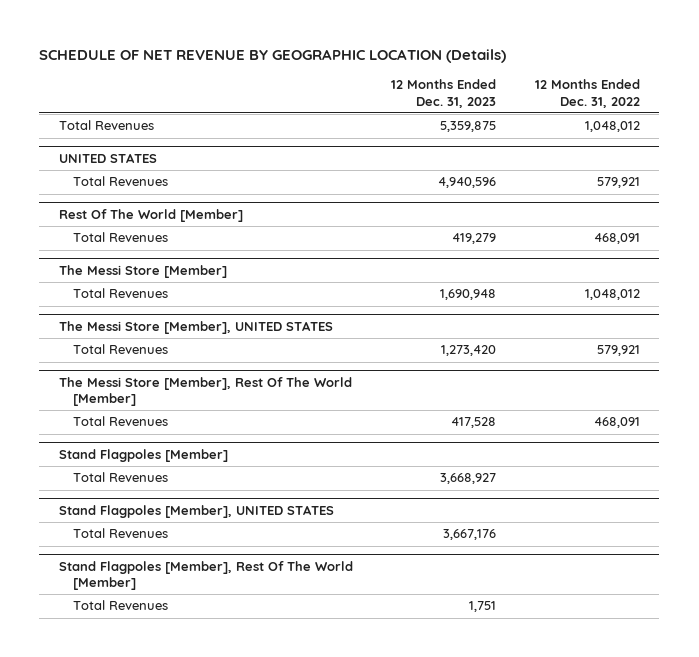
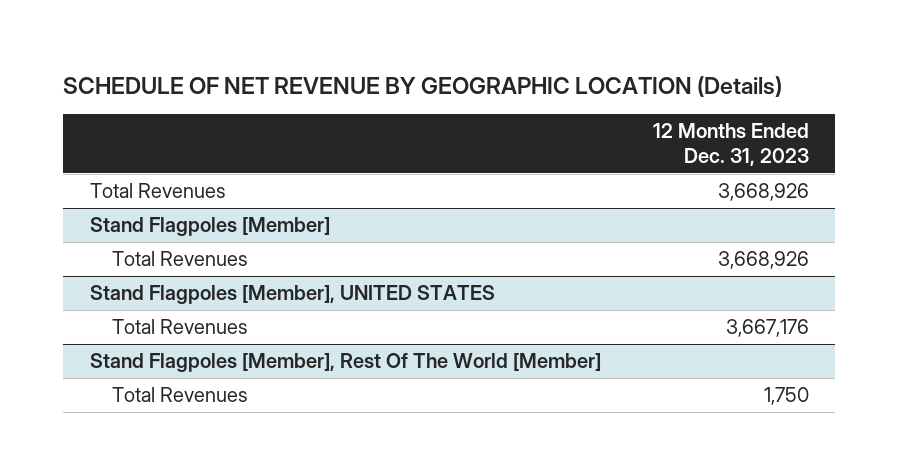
- | 12 Months Ended Dec. 31, 2023 | 12 Months Ended Dec. 31, 2022
+ | 12 Months Ended Dec. 31, 2023
- Total Revenues | 5,359,875 | 1,048,012
- UNITED STATES
- Total Revenues | 4,940,596 | 579,921
- Rest Of The World [Member]
- Total Revenues | 419,279 | 468,091
- The Messi Store [Member]
- Total Revenues | 1,690,948 | 1,048,012
- The Messi Store [Member], UNITED STATES
- Total Revenues | 1,273,420 | 579,921
- The Messi Store [Member], Rest Of The World [Member]
- Total Revenues | 417,528 | 468,091
+ Total Revenues | 3,668,926
@ Stand Flagpoles [Member]
- Total Revenues | 3,668,927 |
+ Total Revenues | 3,668,926
@ Stand Flagpoles [Member], Rest Of The World [Member]
- Total Revenues | 1,751 |
+ Total Revenues | 1,750

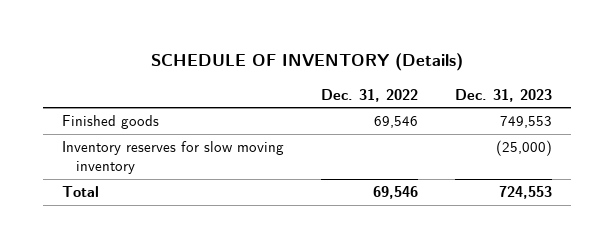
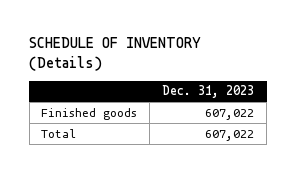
- | Dec. 31, 2022 | Dec. 31, 2023
+ | Dec. 31, 2023
- Finished goods | 69,546 | 749,553
- Inventory reserves for slow moving inventory | | (25,000)
- Total | 69,546 | 724,553
+ Finished goods | 607,022
+ Total | 607,022

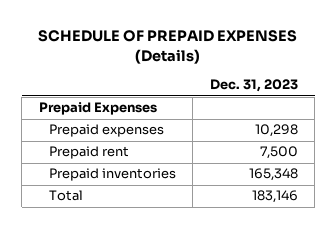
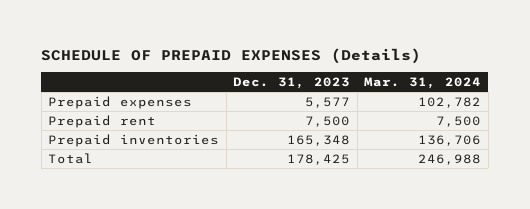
- | Dec. 31, 2023
+ | Dec. 31, 2023 | Mar. 31, 2024
- Prepaid Expenses
- Prepaid expenses | 10,298
+ Prepaid expenses | 5,577 | 102,782
- Total | 183,146
+ Total | 178,425 | 246,988

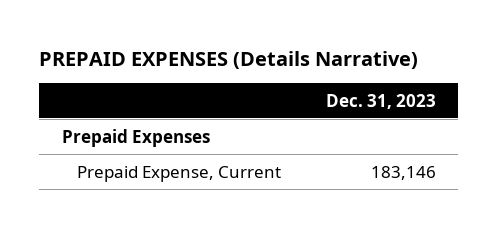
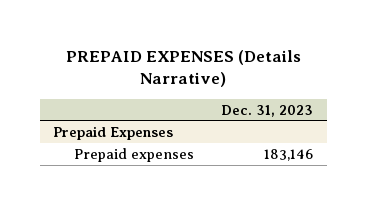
- Prepaid Expense, Current | 183,146
+ Prepaid expenses | 183,146

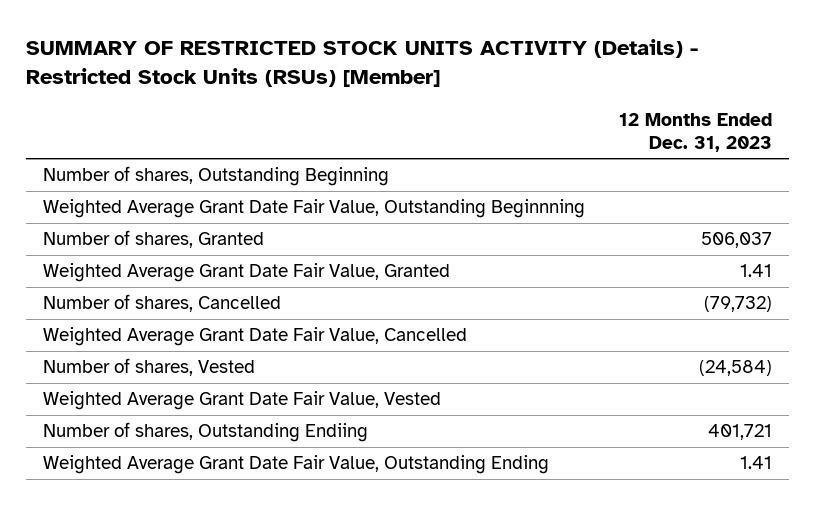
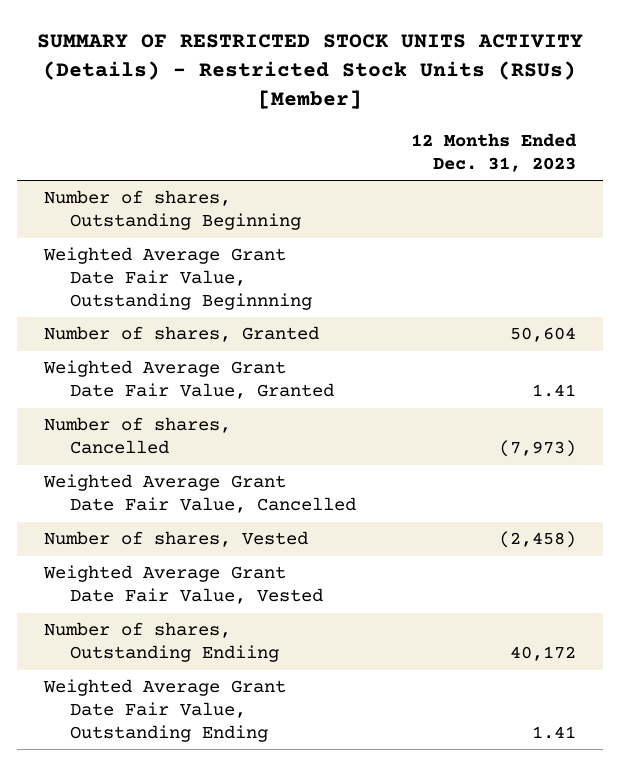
- Number of shares, Granted | 506,037
+ Number of shares, Granted | 50,604
- Number of shares, Cancelled | (79,732)
+ Number of shares, Cancelled | (7,973)
- Number of shares, Vested | (24,584)
+ Number of shares, Vested | (2,458)
- Number of shares, Outstanding Endiing | 401,721
+ Number of shares, Outstanding Endiing | 40,172

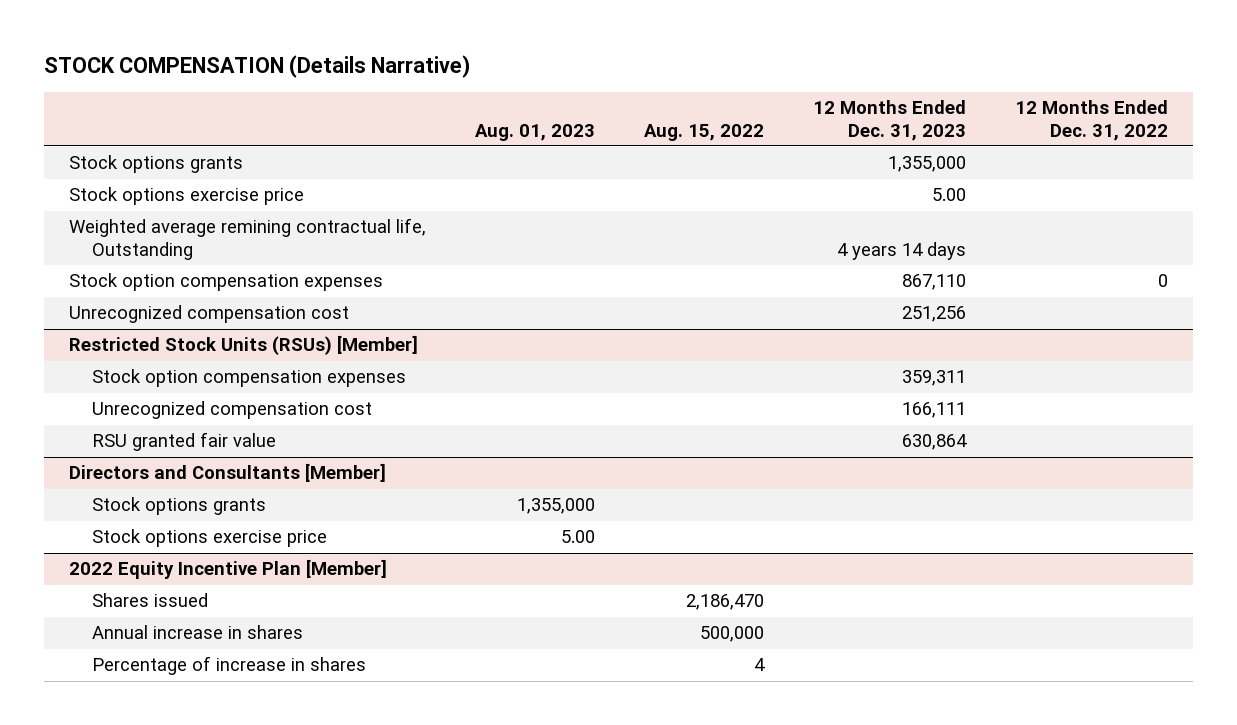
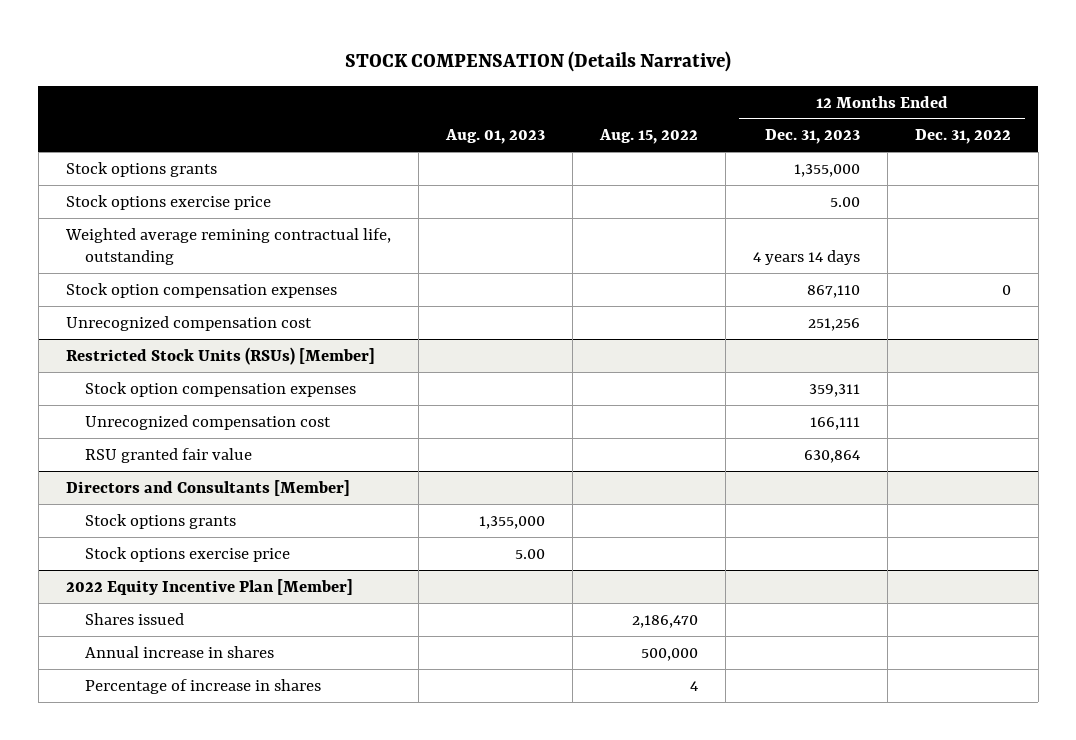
- Weighted average remining contractual life, Outstanding | | | 4 years 14 days |
+ Weighted average remining contractual life, outstanding | | | 4 years 14 days |

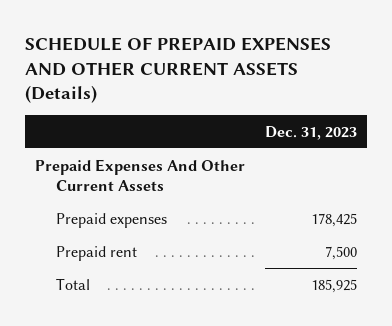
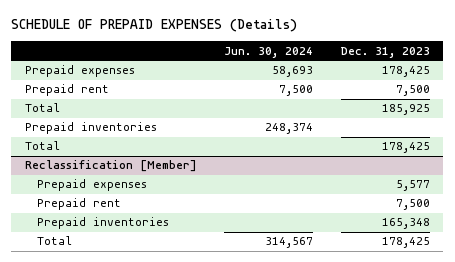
- SCHEDULE OF PREPAID EXPENSES AND OTHER CURRENT ASSETS (Details)
+ SCHEDULE OF PREPAID EXPENSES (Details)
- | Dec. 31, 2023
+ | Jun. 30, 2024 | Dec. 31, 2023
- Prepaid Expenses And Other Current Assets
+ Prepaid inventories | 248,374 |
+ Total | | 178,425
+ Reclassification [Member]
+ Prepaid expenses | | 5,577
+ Prepaid rent | | 7,500
+ Prepaid inventories | | 165,348
+ Total | 314,567 | 178,425

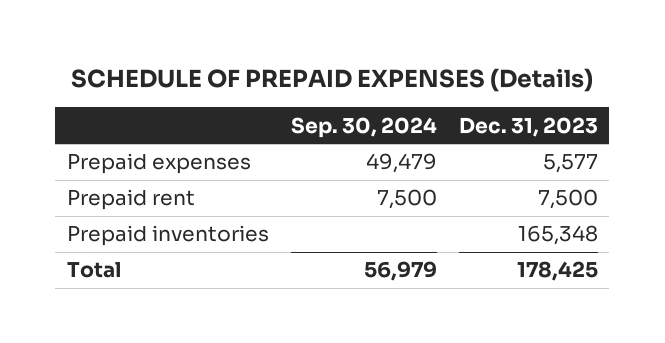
- | Jun. 30, 2024 | Dec. 31, 2023
+ | Sep. 30, 2024 | Dec. 31, 2023
- Prepaid expenses | 58,693 | 178,425
- Prepaid rent | 7,500 | 7,500
- Total | | 185,925
- Prepaid inventories | 248,374 |
- Total | | 178,425
- Reclassification [Member]

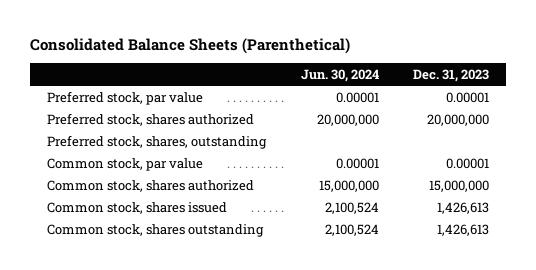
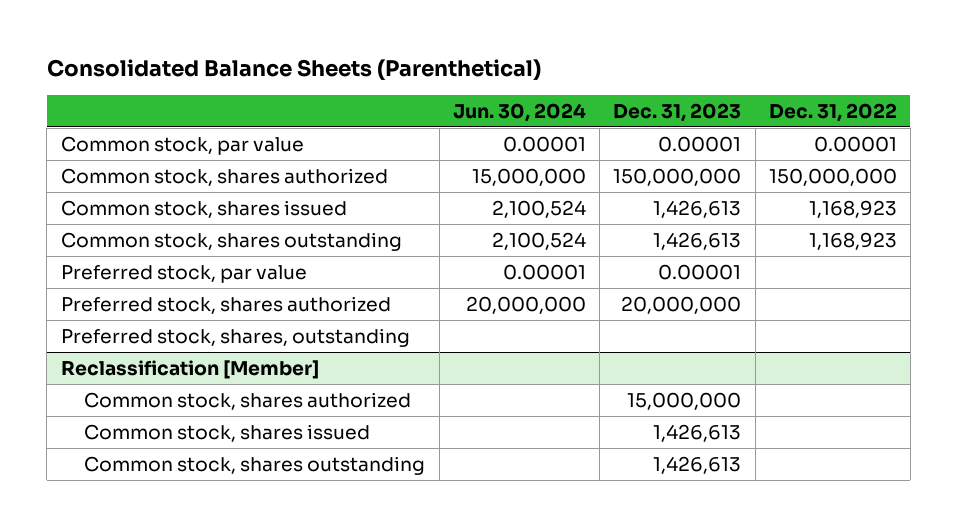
- | Jun. 30, 2024 | Dec. 31, 2023
+ | Jun. 30, 2024 | Dec. 31, 2023 | Dec. 31, 2022
- Common stock, shares authorized | 15,000,000 | 15,000,000
+ Common stock, shares authorized | 15,000,000 | 150,000,000 | 150,000,000
moved down: Preferred stock, par value | 0.00001 | 0.00001 |
moved down: Preferred stock, shares authorized | 20,000,000 | 20,000,000 |
moved down: Preferred stock, shares, outstanding
+ Reclassification [Member]
+ Common stock, shares authorized | | 15,000,000 |
+ Common stock, shares issued | | 1,426,613 |
+ Common stock, shares outstanding | | 1,426,613 |

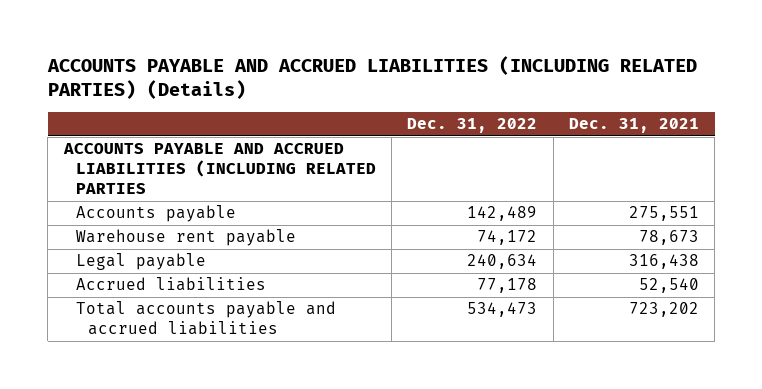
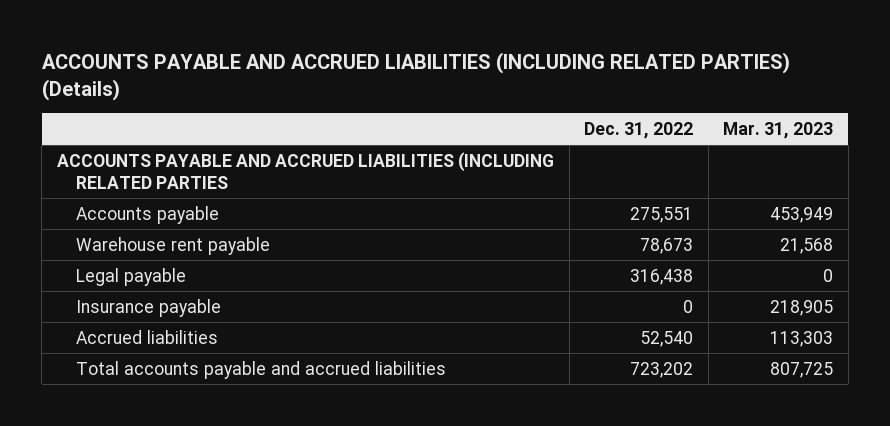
- | Dec. 31, 2022 | Dec. 31, 2021
+ | Dec. 31, 2022 | Mar. 31, 2023
- Accounts payable | 142,489 | 275,551
- Warehouse rent payable | 74,172 | 78,673
- Legal payable | 240,634 | 316,438
- Accrued liabilities | 77,178 | 52,540
- Total accounts payable and accrued liabilities | 534,473 | 723,202
+ Accounts payable | 275,551 | 453,949
+ Warehouse rent payable | 78,673 | 21,568
+ Legal payable | 316,438 | 0
+ Insurance payable | 0 | 218,905
+ Accrued liabilities | 52,540 | 113,303
+ Total accounts payable and accrued liabilities | 723,202 | 807,725

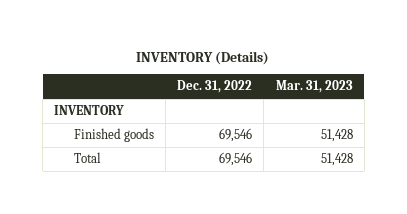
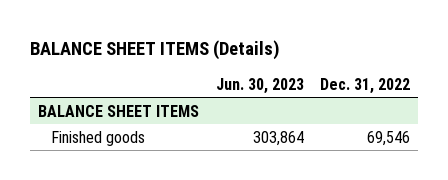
- INVENTORY (Details)
+ BALANCE SHEET ITEMS (Details)
- | Dec. 31, 2022 | Mar. 31, 2023
+ | Jun. 30, 2023 | Dec. 31, 2022
- INVENTORY
+ BALANCE SHEET ITEMS
- Total | 69,546 | 51,428

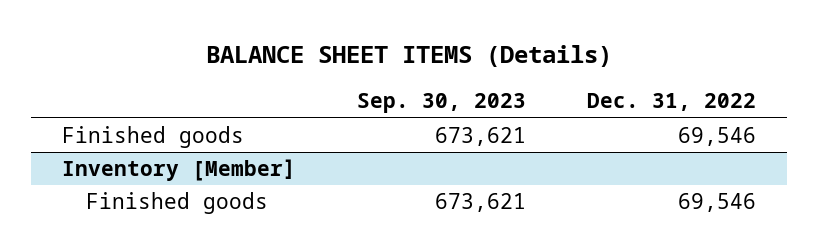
- | Jun. 30, 2023 | Dec. 31, 2022
+ | Sep. 30, 2023 | Dec. 31, 2022
- BALANCE SHEET ITEMS
+ Inventory [Member]
+ Finished goods | 673,621 | 69,546

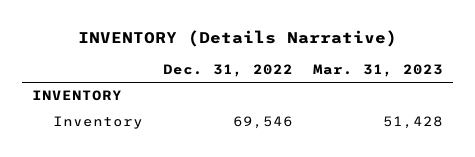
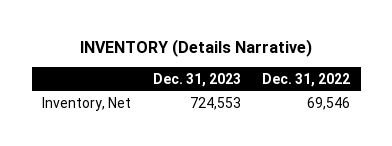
- | Dec. 31, 2022 | Mar. 31, 2023
+ | Dec. 31, 2023 | Dec. 31, 2022
- INVENTORY
- Inventory | 69,546 | 51,428
+ Inventory, Net | 724,553 | 69,546

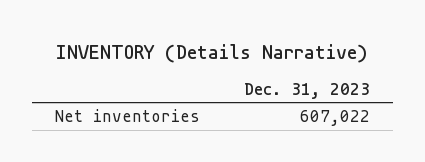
- | Dec. 31, 2023 | Dec. 31, 2022
+ | Dec. 31, 2023
- Inventory, Net | 724,553 | 69,546
+ Net inventories | 607,022

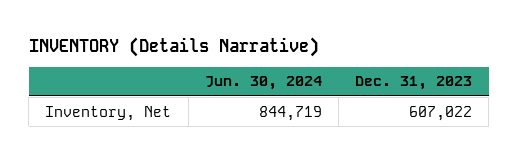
- | Dec. 31, 2023
+ | Jun. 30, 2024 | Dec. 31, 2023
- Net inventories | 607,022
+ Inventory, Net | 844,719 | 607,022

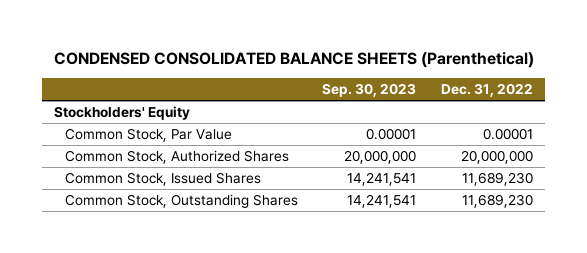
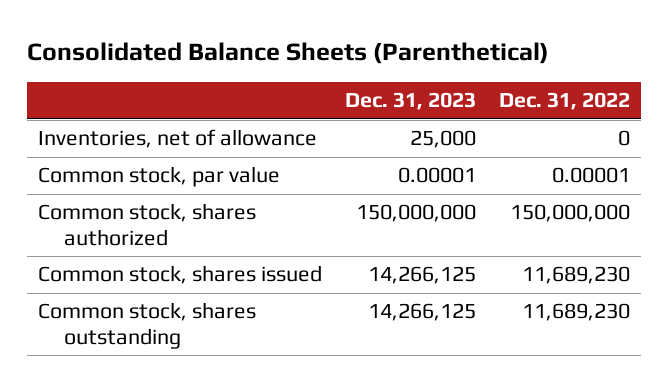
- CONDENSED CONSOLIDATED BALANCE SHEETS (Parenthetical)
+ Consolidated Balance Sheets (Parenthetical)
- | Sep. 30, 2023 | Dec. 31, 2022
+ | Dec. 31, 2023 | Dec. 31, 2022
- Stockholders' Equity
- Common Stock, Par Value | 0.00001 | 0.00001
- Common Stock, Authorized Shares | 20,000,000 | 20,000,000
- Common Stock, Issued Shares | 14,241,541 | 11,689,230
- Common Stock, Outstanding Shares | 14,241,541 | 11,689,230
+ Inventories, net of allowance | 25,000 | 0
+ Common stock, par value | 0.00001 | 0.00001
+ Common stock, shares authorized | 150,000,000 | 150,000,000
+ Common stock, shares issued | 14,266,125 | 11,689,230
+ Common stock, shares outstanding | 14,266,125 | 11,689,230

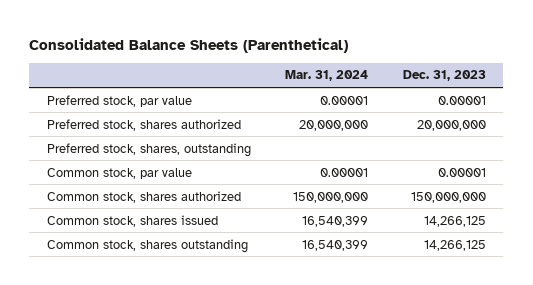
- | Dec. 31, 2023 | Dec. 31, 2022
+ | Mar. 31, 2024 | Dec. 31, 2023
- Inventories, net of allowance | 25,000 | 0
+ Preferred stock, par value | 0.00001 | 0.00001
+ Preferred stock, shares authorized | 20,000,000 | 20,000,000
+ Preferred stock, shares, outstanding

